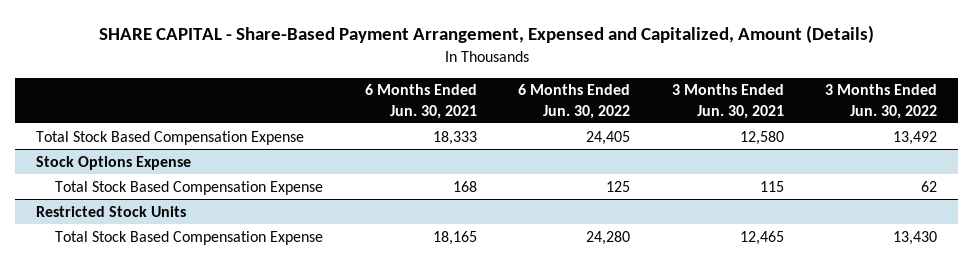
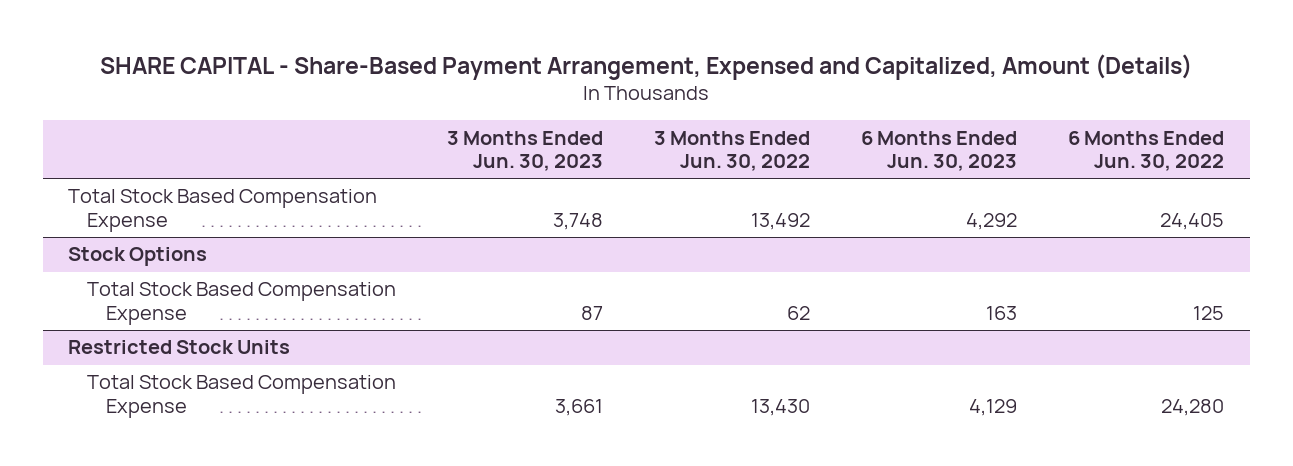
- | 6 Months Ended Jun. 30, 2021 | 6 Months Ended Jun. 30, 2022 | 3 Months Ended Jun. 30, 2021 | 3 Months Ended Jun. 30, 2022
+ | 3 Months Ended Jun. 30, 2023 | 3 Months Ended Jun. 30, 2022 | 6 Months Ended Jun. 30, 2023 | 6 Months Ended Jun. 30, 2022
- Stock Options Expense
+ Stock Options

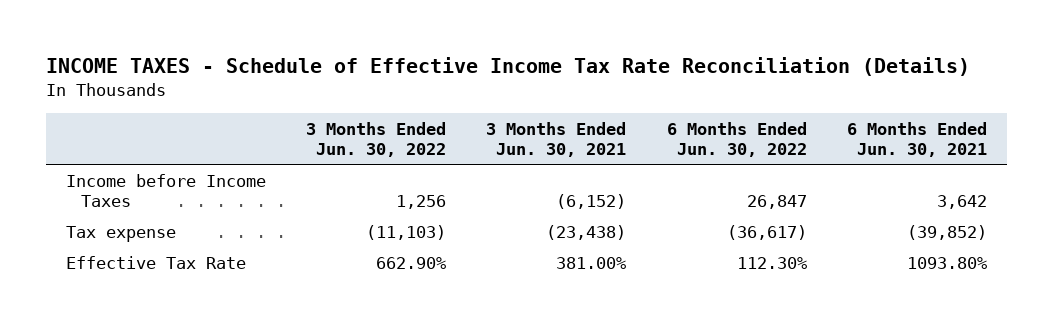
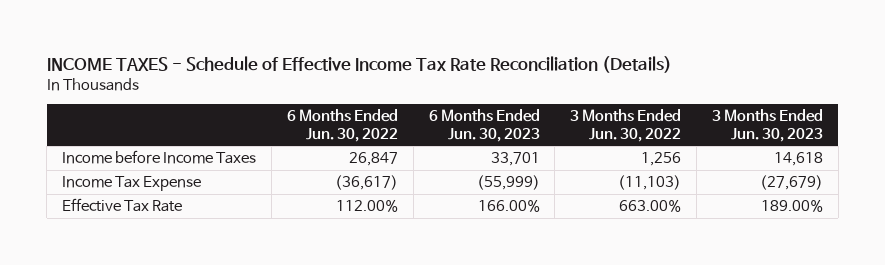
- | 3 Months Ended Jun. 30, 2022 | 3 Months Ended Jun. 30, 2021 | 6 Months Ended Jun. 30, 2022 | 6 Months Ended Jun. 30, 2021
+ | 6 Months Ended Jun. 30, 2022 | 6 Months Ended Jun. 30, 2023 | 3 Months Ended Jun. 30, 2022 | 3 Months Ended Jun. 30, 2023
- Tax expense | (11,103) | (23,438) | (36,617) | (39,852)
- Effective Tax Rate | 662.90% | 381.00% | 112.30% | 1093.80%
+ Income Tax Expense | (36,617) | (55,999) | (11,103) | (27,679)
+ Effective Tax Rate | 112.00% | 166.00% | 663.00% | 189.00%

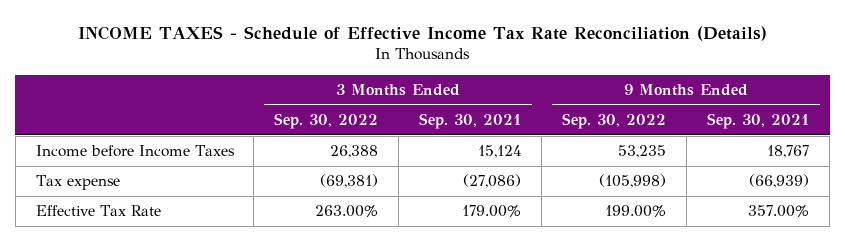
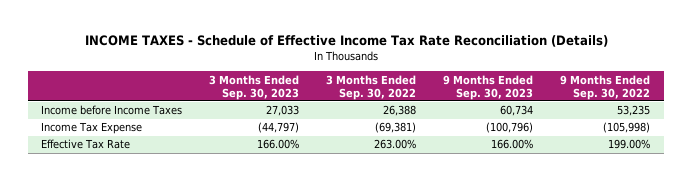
- | 3 Months Ended Sep. 30, 2022 | 3 Months Ended Sep. 30, 2021 | 9 Months Ended Sep. 30, 2022 | 9 Months Ended Sep. 30, 2021
+ | 3 Months Ended Sep. 30, 2023 | 3 Months Ended Sep. 30, 2022 | 9 Months Ended Sep. 30, 2023 | 9 Months Ended Sep. 30, 2022
- Tax expense | (69,381) | (27,086) | (105,998) | (66,939)
+ Income Tax Expense | (44,797) | (69,381) | (100,796) | (105,998)

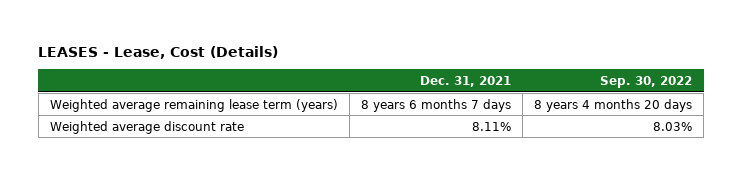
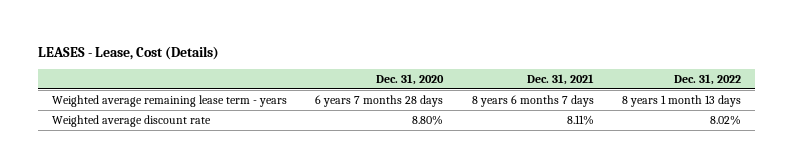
- | Dec. 31, 2021 | Sep. 30, 2022
+ | Dec. 31, 2020 | Dec. 31, 2021 | Dec. 31, 2022
- Weighted average remaining lease term (years) | 8 years 6 months 7 days | 8 years 4 months 20 days
+ Weighted average remaining lease term - years | 6 years 7 months 28 days | 8 years 6 months 7 days | 8 years 1 month 13 days

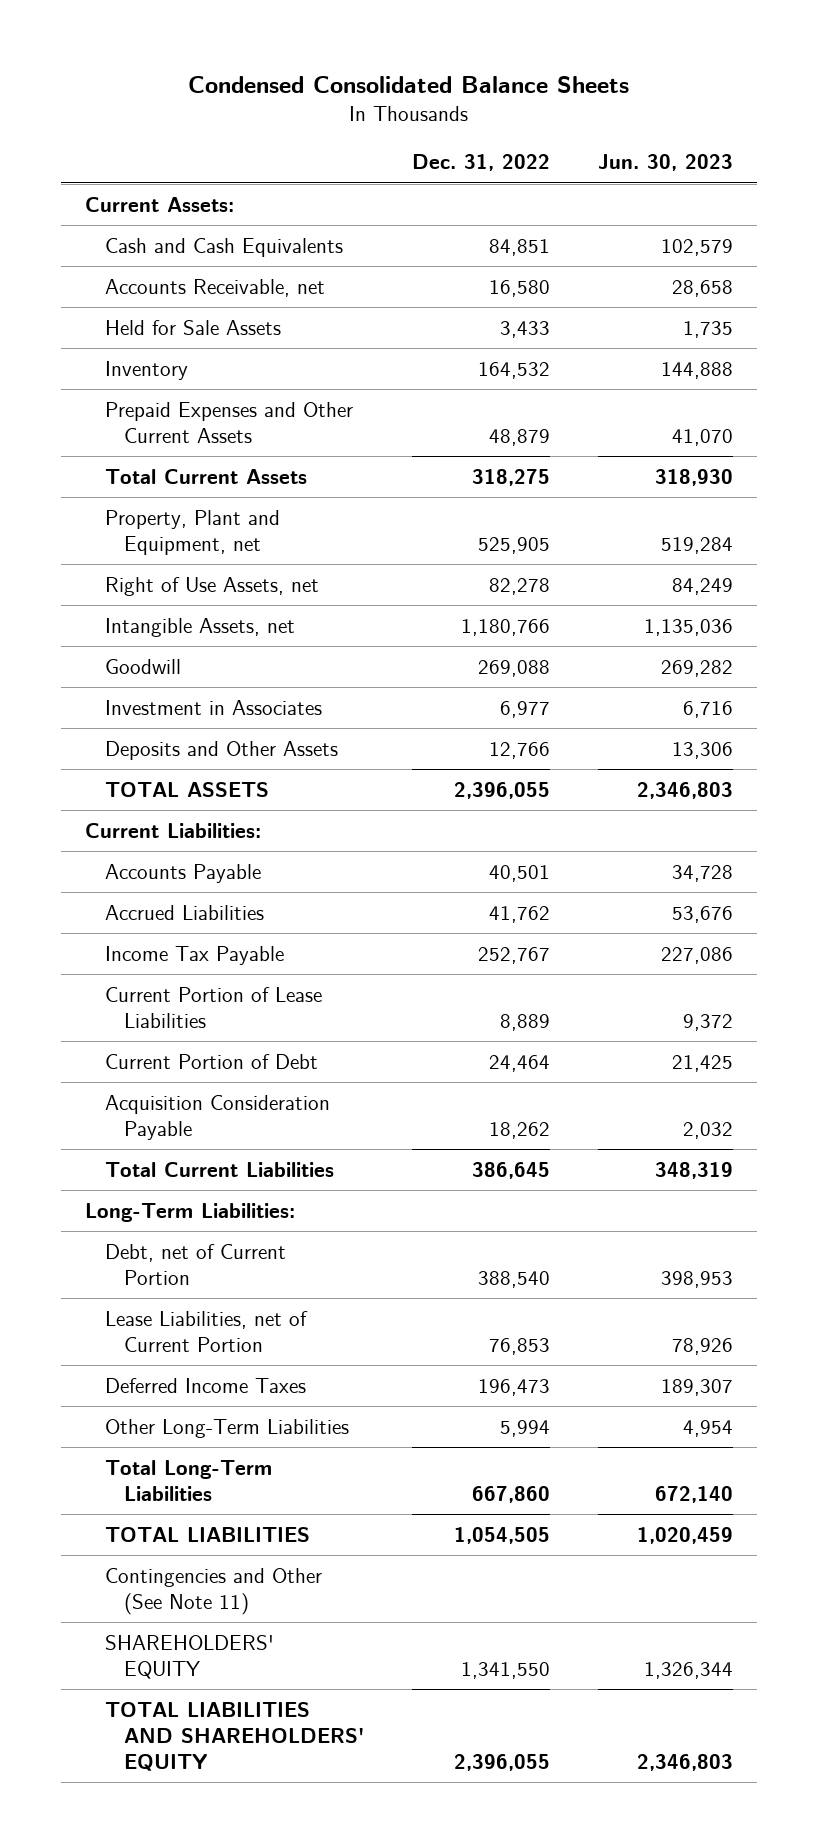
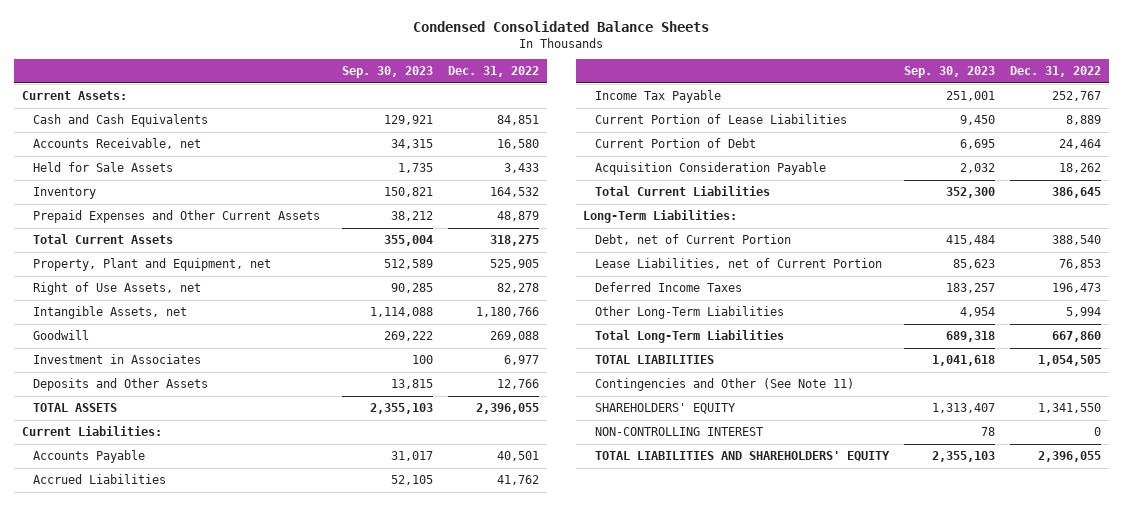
- | Dec. 31, 2022 | Jun. 30, 2023
+ | Sep. 30, 2023 | Dec. 31, 2022
+ NON-CONTROLLING INTEREST | 78 | 0

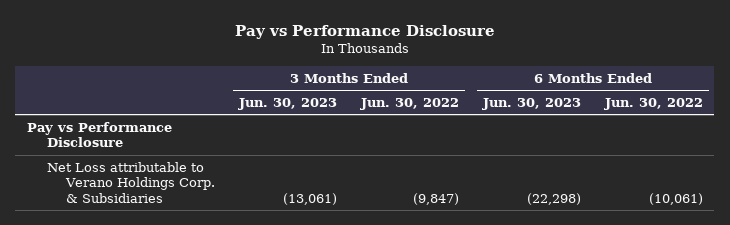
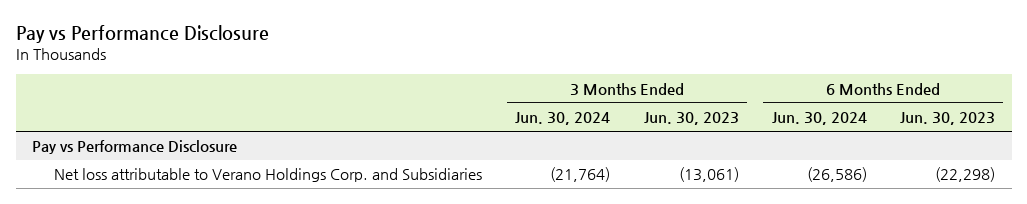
- | 3 Months Ended Jun. 30, 2023 | 3 Months Ended Jun. 30, 2022 | 6 Months Ended Jun. 30, 2023 | 6 Months Ended Jun. 30, 2022
+ | 3 Months Ended Jun. 30, 2024 | 3 Months Ended Jun. 30, 2023 | 6 Months Ended Jun. 30, 2024 | 6 Months Ended Jun. 30, 2023
- Net Loss attributable to Verano Holdings Corp. & Subsidiaries | (13,061) | (9,847) | (22,298) | (10,061)
+ Net loss attributable to Verano Holdings Corp. and Subsidiaries | (21,764) | (13,061) | (26,586) | (22,298)

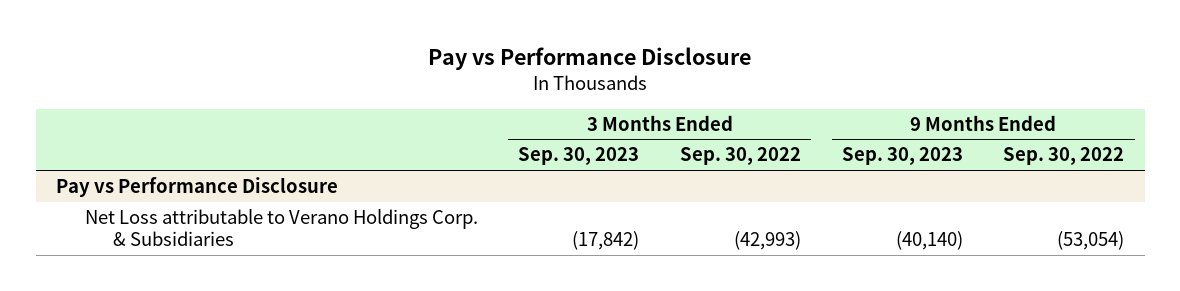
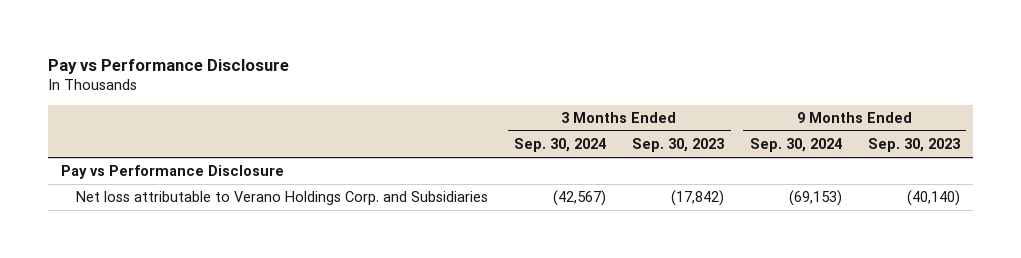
- | 3 Months Ended Sep. 30, 2023 | 3 Months Ended Sep. 30, 2022 | 9 Months Ended Sep. 30, 2023 | 9 Months Ended Sep. 30, 2022
+ | 3 Months Ended Sep. 30, 2024 | 3 Months Ended Sep. 30, 2023 | 9 Months Ended Sep. 30, 2024 | 9 Months Ended Sep. 30, 2023
- Net Loss attributable to Verano Holdings Corp. & Subsidiaries | (17,842) | (42,993) | (40,140) | (53,054)
+ Net loss attributable to Verano Holdings Corp. and Subsidiaries | (42,567) | (17,842) | (69,153) | (40,140)

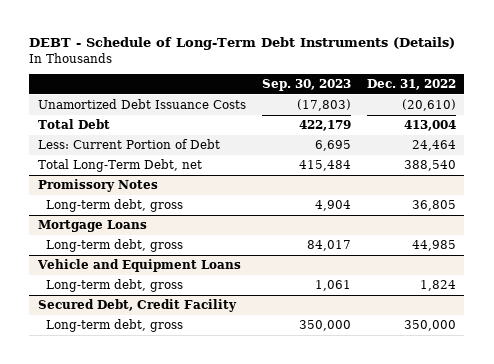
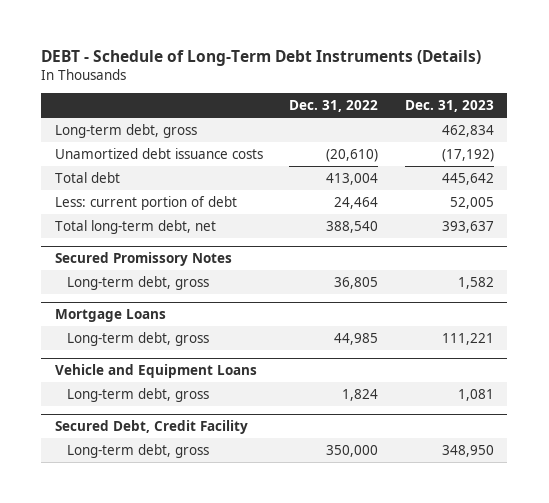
- | Sep. 30, 2023 | Dec. 31, 2022
+ | Dec. 31, 2022 | Dec. 31, 2023
- Unamortized Debt Issuance Costs | (17,803) | (20,610)
- Total Debt | 422,179 | 413,004
- Less: Current Portion of Debt | 6,695 | 24,464
- Total Long-Term Debt, net | 415,484 | 388,540
- Promissory Notes
+ Long-term debt, gross | | 462,834
+ Unamortized debt issuance costs | (20,610) | (17,192)
+ Total debt | 413,004 | 445,642
+ Less: current portion of debt | 24,464 | 52,005
+ Total long-term debt, net | 388,540 | 393,637
+ Secured Promissory Notes

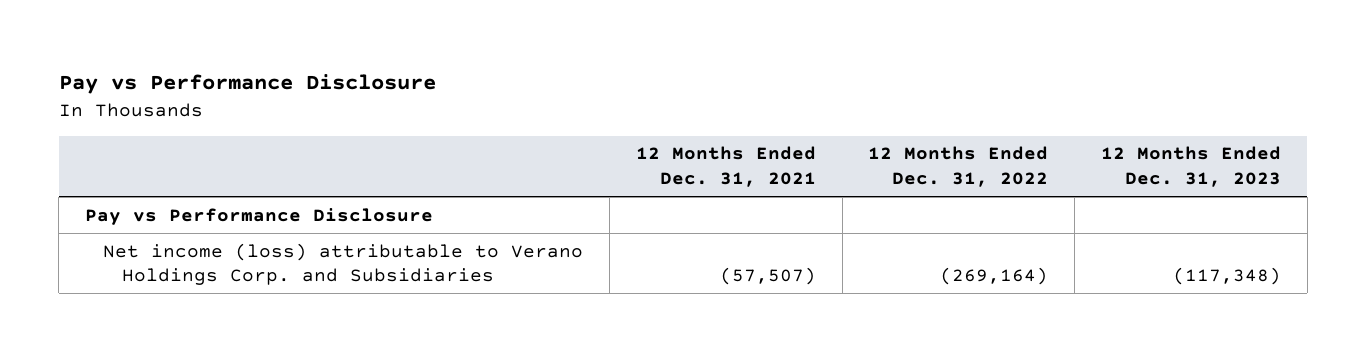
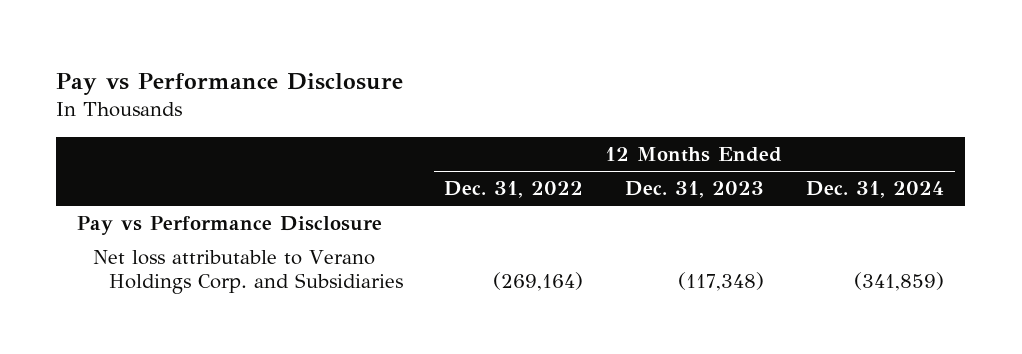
- | 12 Months Ended Dec. 31, 2021 | 12 Months Ended Dec. 31, 2022 | 12 Months Ended Dec. 31, 2023
+ | 12 Months Ended Dec. 31, 2022 | 12 Months Ended Dec. 31, 2023 | 12 Months Ended Dec. 31, 2024
- Net income (loss) attributable to Verano Holdings Corp. and Subsidiaries | (57,507) | (269,164) | (117,348)
+ Net loss attributable to Verano Holdings Corp. and Subsidiaries | (269,164) | (117,348) | (341,859)

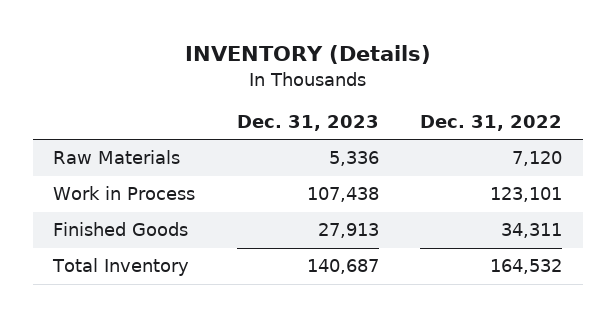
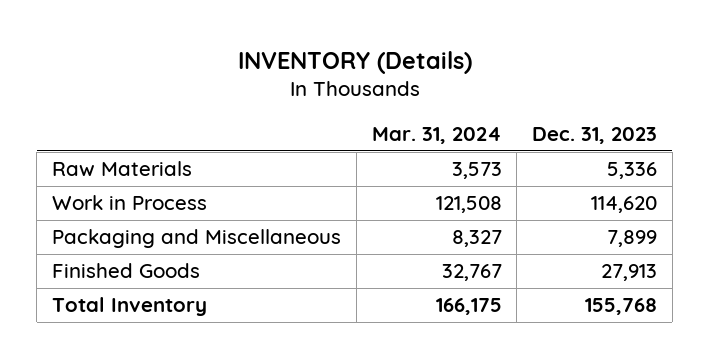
- | Dec. 31, 2023 | Dec. 31, 2022
+ | Mar. 31, 2024 | Dec. 31, 2023
- Work in Process | 107,438 | 123,101
+ Work in Process | 121,508 | 114,620
+ Packaging and Miscellaneous | 8,327 | 7,899
- Total Inventory | 140,687 | 164,532
+ Total Inventory | 166,175 | 155,768

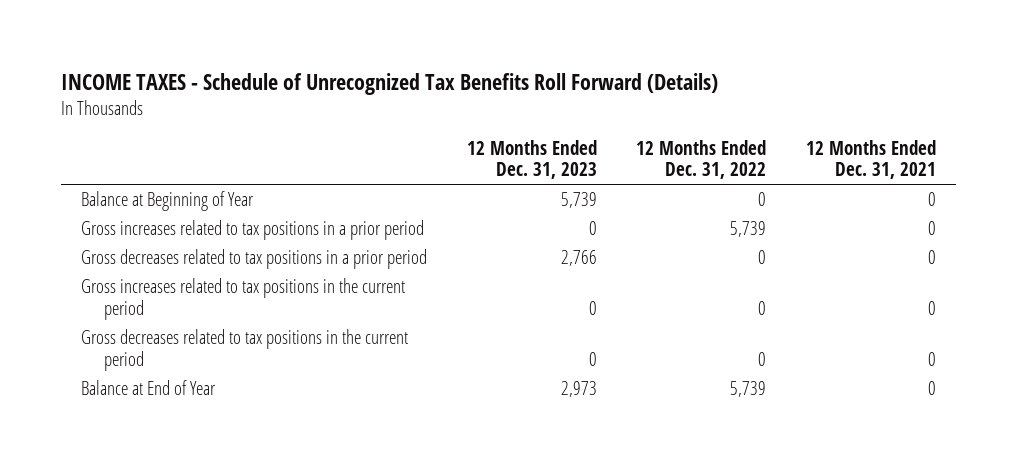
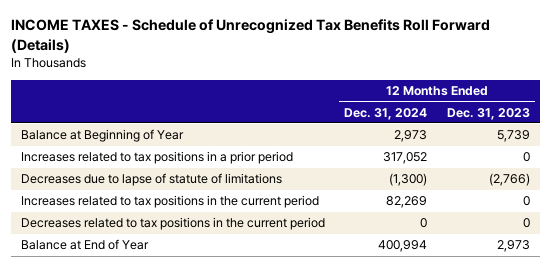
- | 12 Months Ended Dec. 31, 2023 | 12 Months Ended Dec. 31, 2022 | 12 Months Ended Dec. 31, 2021
+ | 12 Months Ended Dec. 31, 2024 | 12 Months Ended Dec. 31, 2023
- Gross increases related to tax positions in a prior period | 0 | 5,739 | 0
- Gross decreases related to tax positions in a prior period | 2,766 | 0 | 0
- Gross increases related to tax positions in the current period | 0 | 0 | 0
- Gross decreases related to tax positions in the current period | 0 | 0 | 0
+ Increases related to tax positions in a prior period | 317,052 | 0
+ Decreases due to lapse of statute of limitations | (1,300) | (2,766)
+ Increases related to tax positions in the current period | 82,269 | 0
+ Decreases related to tax positions in the current period | 0 | 0

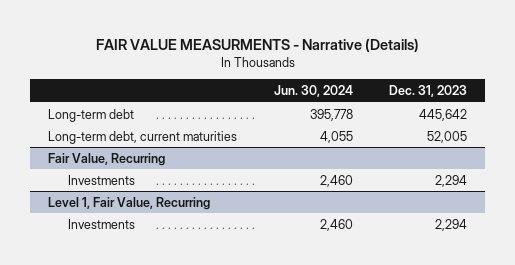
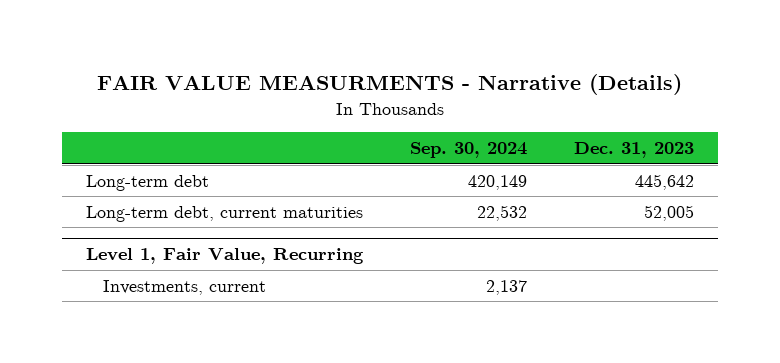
- | Jun. 30, 2024 | Dec. 31, 2023
+ | Sep. 30, 2024 | Dec. 31, 2023
- Fair Value, Recurring
- Investments | 2,460 | 2,294
@ Level 1, Fair Value, Recurring
- Investments | 2,460 | 2,294
+ Investments, current | 2,137 |

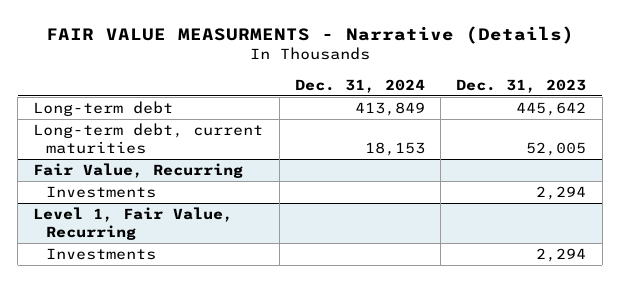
- | Sep. 30, 2024 | Dec. 31, 2023
+ | Dec. 31, 2024 | Dec. 31, 2023
+ Fair Value, Recurring
+ Investments | | 2,294
@ Level 1, Fair Value, Recurring
- Investments, current | 2,137 |
+ Investments | | 2,294

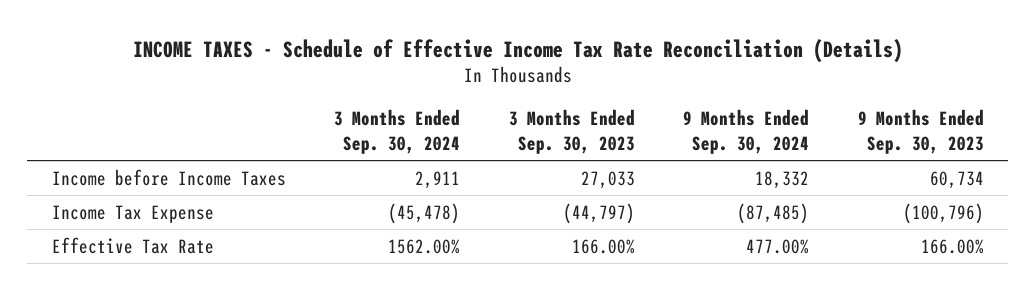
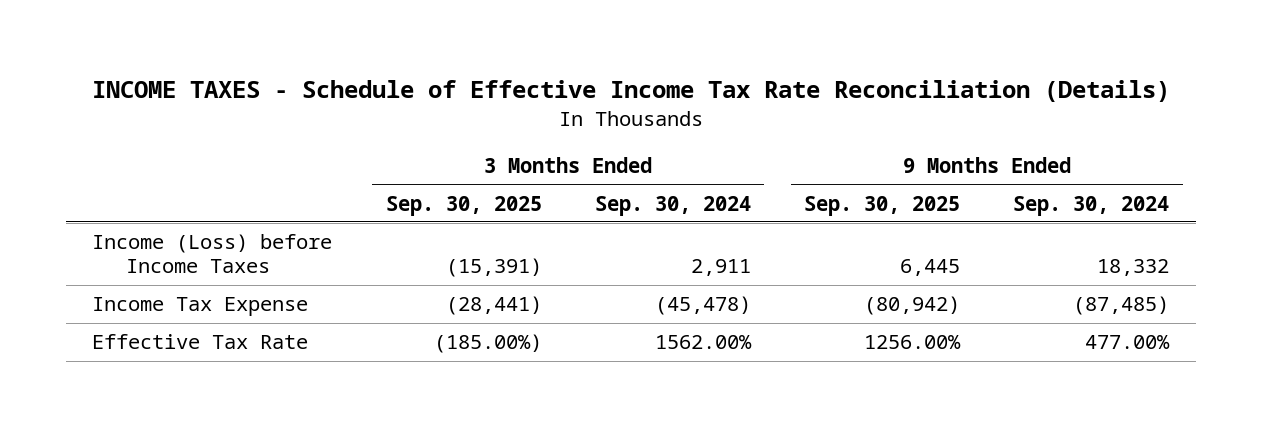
- | 3 Months Ended Sep. 30, 2024 | 3 Months Ended Sep. 30, 2023 | 9 Months Ended Sep. 30, 2024 | 9 Months Ended Sep. 30, 2023
+ | 3 Months Ended Sep. 30, 2025 | 3 Months Ended Sep. 30, 2024 | 9 Months Ended Sep. 30, 2025 | 9 Months Ended Sep. 30, 2024
- Income before Income Taxes | 2,911 | 27,033 | 18,332 | 60,734
+ Income (Loss) before Income Taxes | (15,391) | 2,911 | 6,445 | 18,332

